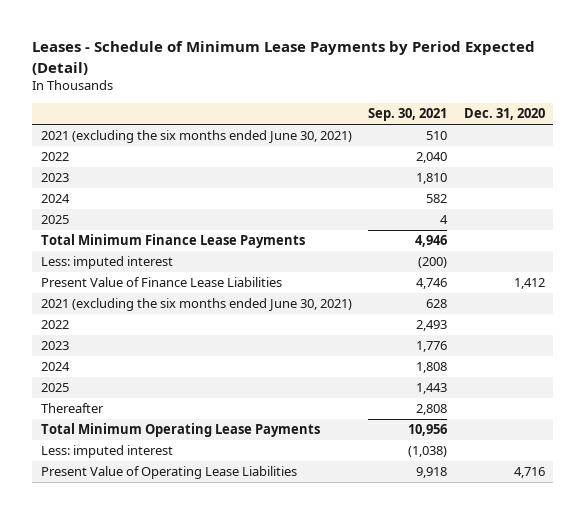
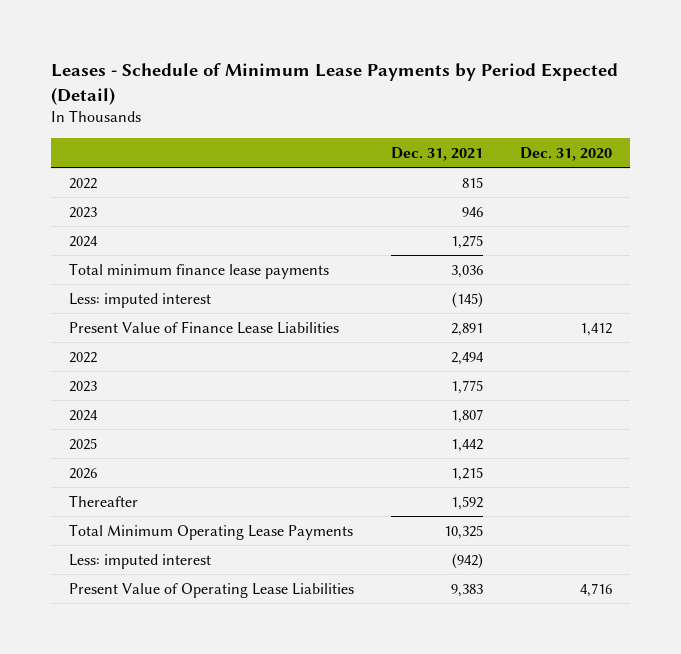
- | Sep. 30, 2021 | Dec. 31, 2020
+ | Dec. 31, 2021 | Dec. 31, 2020
- 2021 (excluding the six months ended June 30, 2021) | 510 |
- 2025 | 4 |
- Total Minimum Finance Lease Payments | 4,946 |
+ Total minimum finance lease payments | 3,036 |
- 2021 (excluding the six months ended June 30, 2021) | 628 |
+ 2026 | 1,215 |

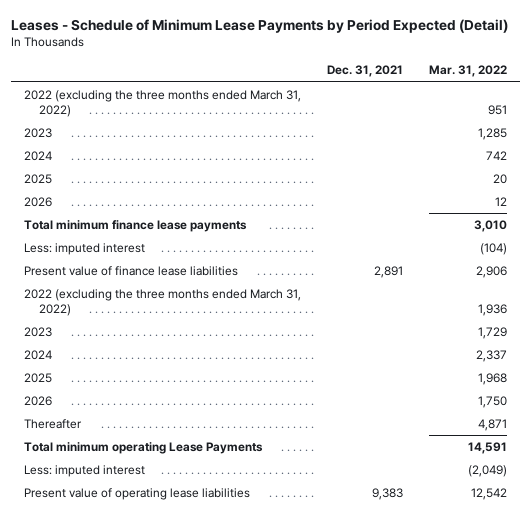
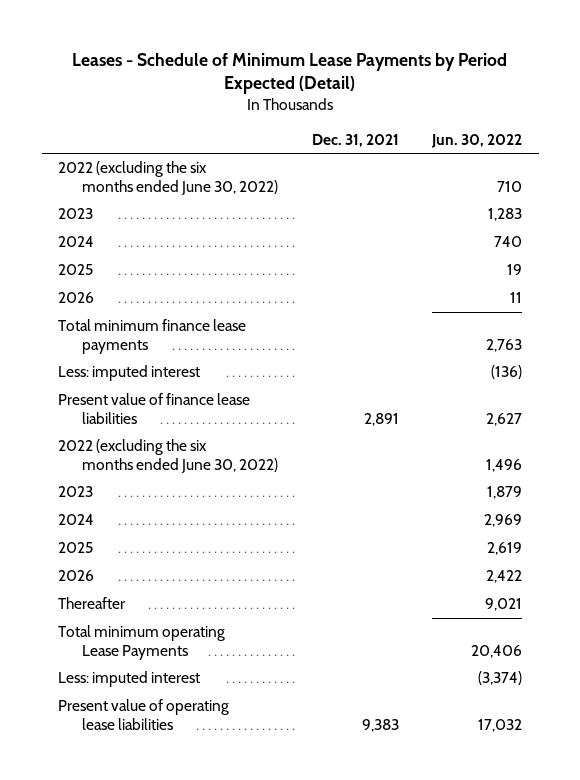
- | Dec. 31, 2021 | Mar. 31, 2022
+ | Dec. 31, 2021 | Jun. 30, 2022
- 2022 (excluding the three months ended March 31, 2022) | | 951
+ 2022 (excluding the six months ended June 30, 2022) | | 710
- 2022 (excluding the three months ended March 31, 2022) | | 1,936
+ 2022 (excluding the six months ended June 30, 2022) | | 1,496

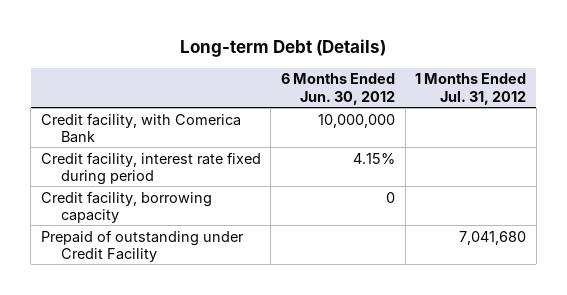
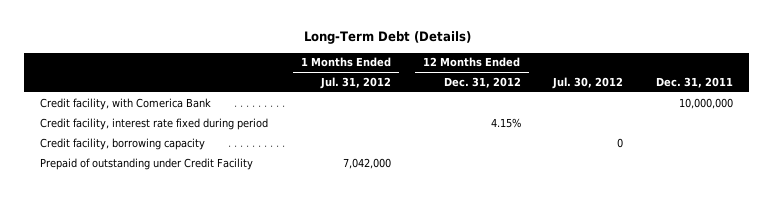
- Long-term Debt (Details)
+ Long-Term Debt (Details)
- | 6 Months Ended Jun. 30, 2012 | 1 Months Ended Jul. 31, 2012
+ | 1 Months Ended Jul. 31, 2012 | 12 Months Ended Dec. 31, 2012 | Jul. 30, 2012 | Dec. 31, 2011
- Prepaid of outstanding under Credit Facility | | 7,041,680
+ Prepaid of outstanding under Credit Facility | 7,042,000 | | |

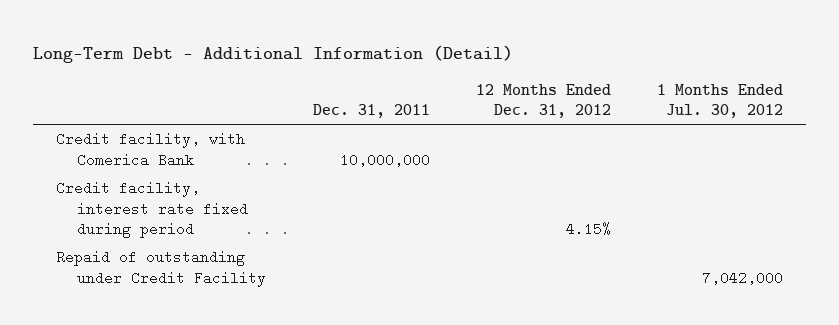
- Long-Term Debt (Details)
+ Long-Term Debt - Additional Information (Detail)
- | 1 Months Ended Jul. 31, 2012 | 12 Months Ended Dec. 31, 2012 | Jul. 30, 2012 | Dec. 31, 2011
+ | Dec. 31, 2011 | 12 Months Ended Dec. 31, 2012 | 1 Months Ended Jul. 30, 2012
- Credit facility, borrowing capacity | | | 0 |
- Prepaid of outstanding under Credit Facility | 7,042,000 | | |
+ Repaid of outstanding under Credit Facility | | | 7,042,000

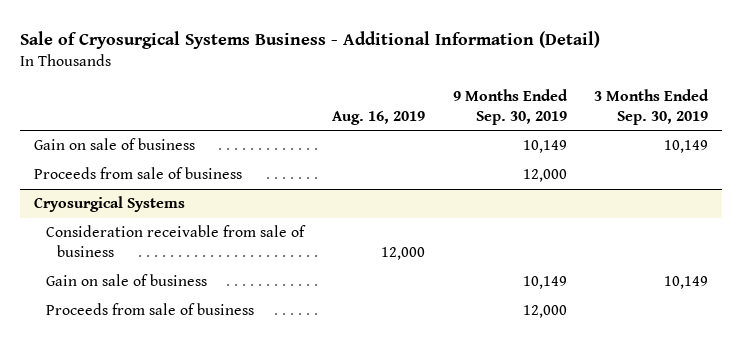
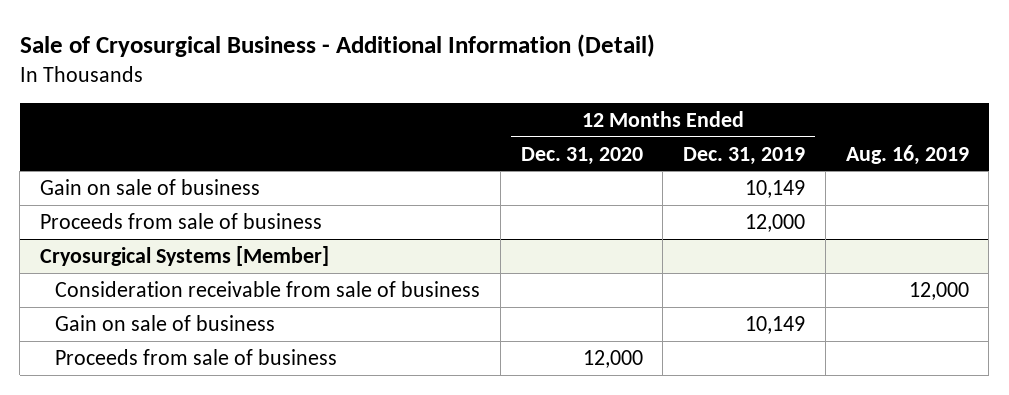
- Sale of Cryosurgical Systems Business - Additional Information (Detail)
+ Sale of Cryosurgical Business - Additional Information (Detail)
- | Aug. 16, 2019 | 9 Months Ended Sep. 30, 2019 | 3 Months Ended Sep. 30, 2019
+ | 12 Months Ended Dec. 31, 2020 | 12 Months Ended Dec. 31, 2019 | Aug. 16, 2019
- Cryosurgical Systems
+ Cryosurgical Systems [Member]

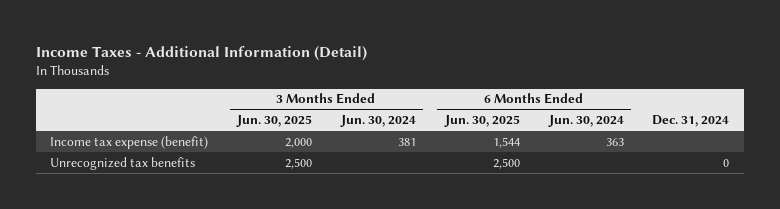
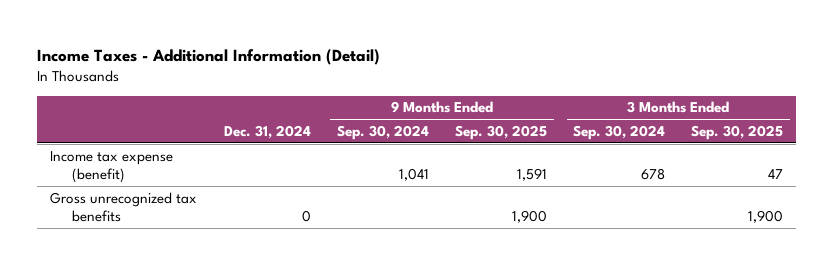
- | 3 Months Ended Jun. 30, 2025 | 3 Months Ended Jun. 30, 2024 | 6 Months Ended Jun. 30, 2025 | 6 Months Ended Jun. 30, 2024 | Dec. 31, 2024
+ | Dec. 31, 2024 | 9 Months Ended Sep. 30, 2024 | 9 Months Ended Sep. 30, 2025 | 3 Months Ended Sep. 30, 2024 | 3 Months Ended Sep. 30, 2025
- Unrecognized tax benefits | 2,500 | | 2,500 | | 0
+ Gross unrecognized tax benefits | 0 | | 1,900 | | 1,900

